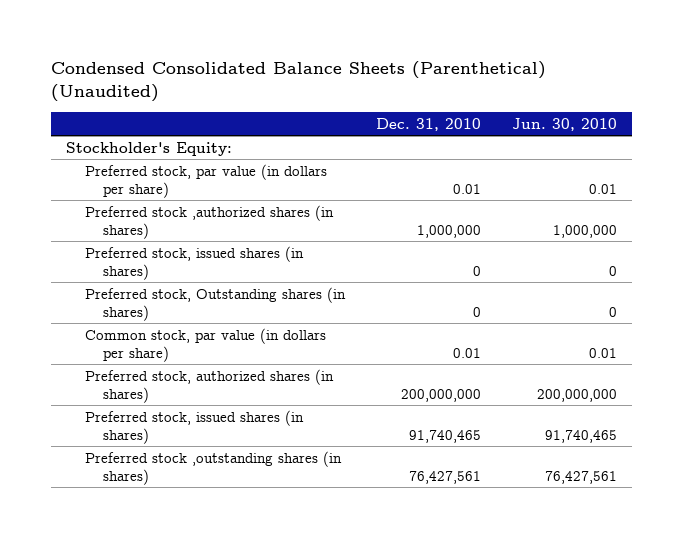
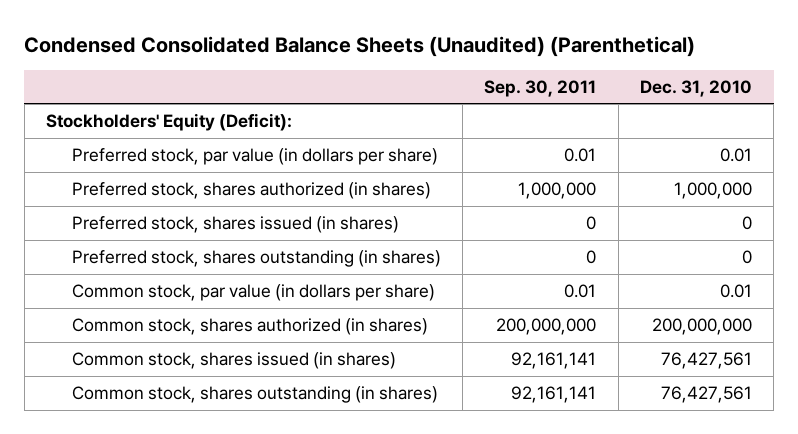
- Condensed Consolidated Balance Sheets (Parenthetical) (Unaudited)
+ Condensed Consolidated Balance Sheets (Unaudited) (Parenthetical)
- | Dec. 31, 2010 | Jun. 30, 2010
+ | Sep. 30, 2011 | Dec. 31, 2010
- Stockholder's Equity:
+ Stockholders' Equity (Deficit):
- Preferred stock ,authorized shares (in shares) | 1,000,000 | 1,000,000
- Preferred stock, issued shares (in shares) | 0 | 0
- Preferred stock, Outstanding shares (in shares) | 0 | 0
+ Preferred stock, shares authorized (in shares) | 1,000,000 | 1,000,000
+ Preferred stock, shares issued (in shares) | 0 | 0
+ Preferred stock, shares outstanding (in shares) | 0 | 0
- Preferred stock, authorized shares (in shares) | 200,000,000 | 200,000,000
- Preferred stock, issued shares (in shares) | 91,740,465 | 91,740,465
- Preferred stock ,outstanding shares (in shares) | 76,427,561 | 76,427,561
+ Common stock, shares authorized (in shares) | 200,000,000 | 200,000,000
+ Common stock, shares issued (in shares) | 92,161,141 | 76,427,561
+ Common stock, shares outstanding (in shares) | 92,161,141 | 76,427,561

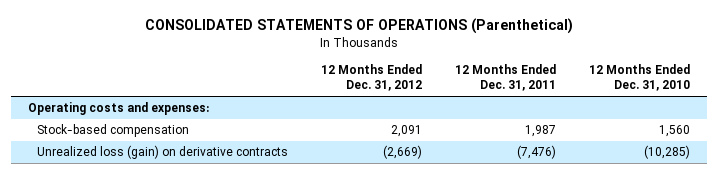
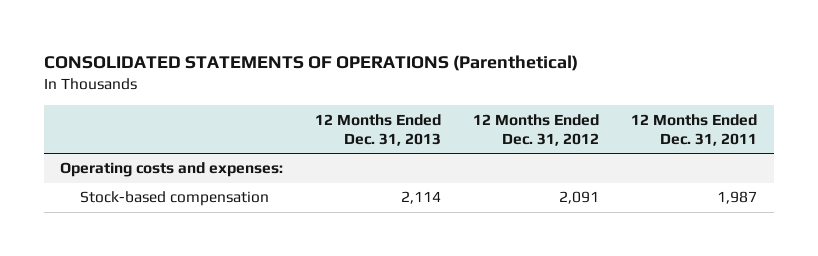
- | 12 Months Ended Dec. 31, 2012 | 12 Months Ended Dec. 31, 2011 | 12 Months Ended Dec. 31, 2010
+ | 12 Months Ended Dec. 31, 2013 | 12 Months Ended Dec. 31, 2012 | 12 Months Ended Dec. 31, 2011
- Unrealized loss (gain) on derivative contracts | (2,669) | (7,476) | (10,285)

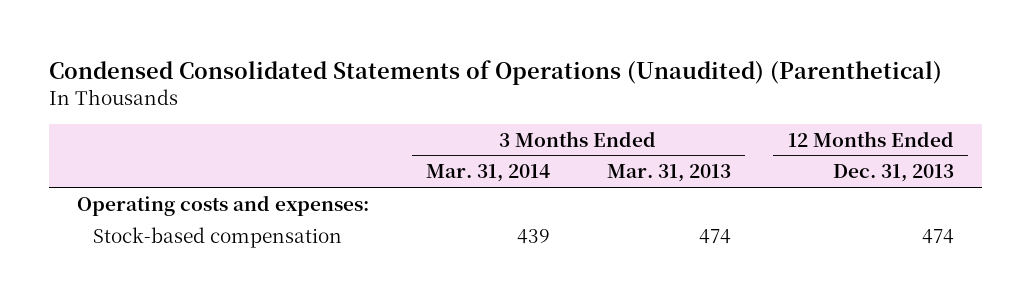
- CONSOLIDATED STATEMENTS OF OPERATIONS (Parenthetical)
+ Condensed Consolidated Statements of Operations (Unaudited) (Parenthetical)
- | 12 Months Ended Dec. 31, 2013 | 12 Months Ended Dec. 31, 2012 | 12 Months Ended Dec. 31, 2011
+ | 3 Months Ended Mar. 31, 2014 | 3 Months Ended Mar. 31, 2013 | 12 Months Ended Dec. 31, 2013
- Stock-based compensation | 2,114 | 2,091 | 1,987
+ Stock-based compensation | 439 | 474 | 474

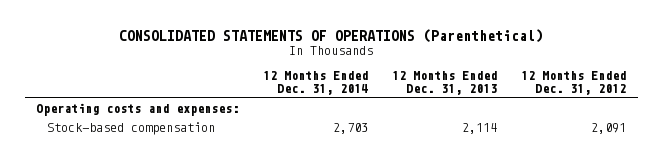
- Condensed Consolidated Statements of Operations (Unaudited) (Parenthetical)
+ CONSOLIDATED STATEMENTS OF OPERATIONS (Parenthetical)
- | 3 Months Ended Mar. 31, 2014 | 3 Months Ended Mar. 31, 2013 | 12 Months Ended Dec. 31, 2013
+ | 12 Months Ended Dec. 31, 2014 | 12 Months Ended Dec. 31, 2013 | 12 Months Ended Dec. 31, 2012
- Stock-based compensation | 439 | 474 | 474
+ Stock-based compensation | 2,703 | 2,114 | 2,091

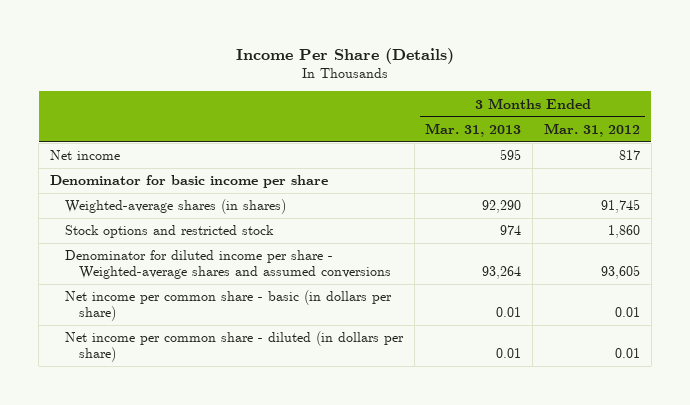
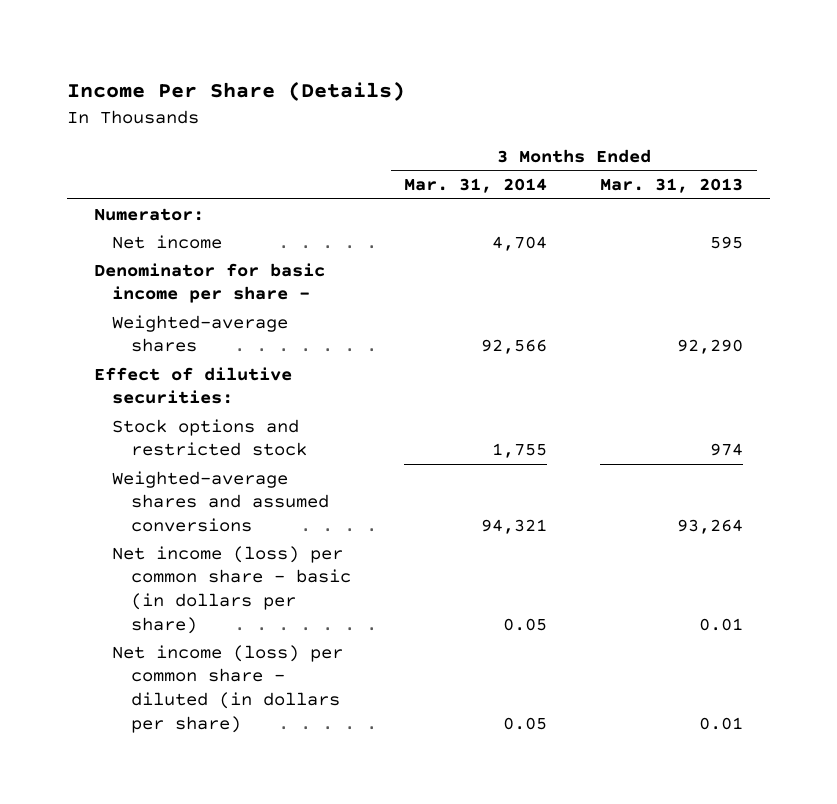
- | 3 Months Ended Mar. 31, 2013 | 3 Months Ended Mar. 31, 2012
+ | 3 Months Ended Mar. 31, 2014 | 3 Months Ended Mar. 31, 2013
+ Numerator:
- Denominator for basic income per share
- Weighted-average shares (in shares) | 92,290 | 91,745
+ Denominator for basic income per share -
+ Weighted-average shares | 92,566 | 92,290
+ Effect of dilutive securities:
- Denominator for diluted income per share - Weighted-average shares and assumed conversions | 93,264 | 93,605
- Net income per common share - basic (in dollars per share) | 0.01 | 0.01
- Net income per common share - diluted (in dollars per share) | 0.01 | 0.01
+ Weighted-average shares and assumed conversions | 94,321 | 93,264
+ Net income (loss) per common share - basic (in dollars per share) | 0.05 | 0.01
+ Net income (loss) per common share - diluted (in dollars per share) | 0.05 | 0.01

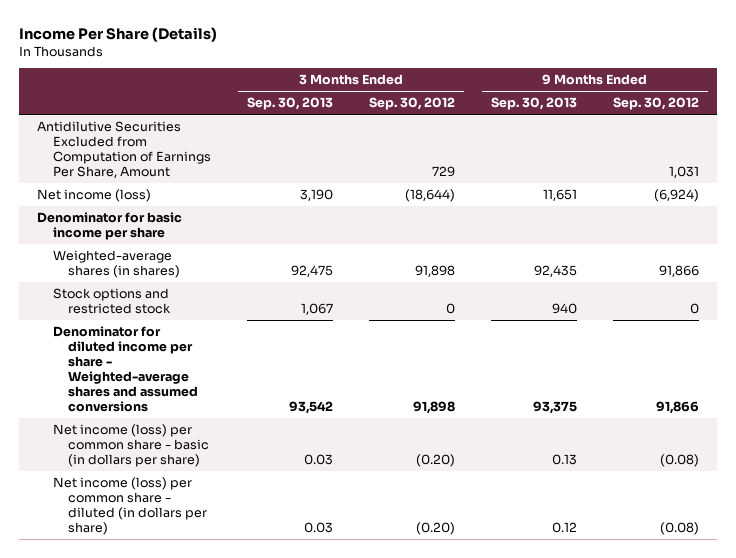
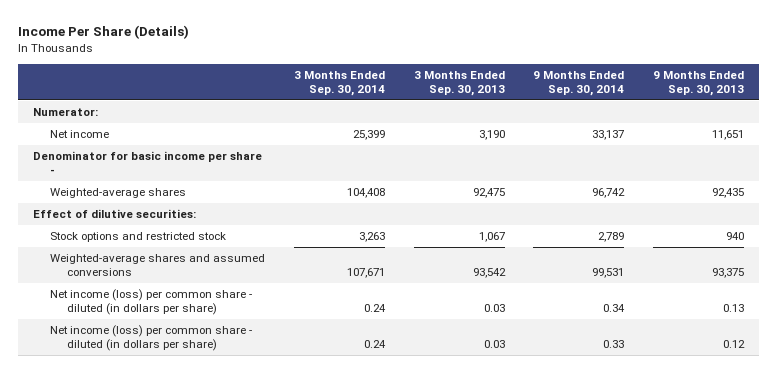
- | 3 Months Ended Sep. 30, 2013 | 3 Months Ended Sep. 30, 2012 | 9 Months Ended Sep. 30, 2013 | 9 Months Ended Sep. 30, 2012
+ | 3 Months Ended Sep. 30, 2014 | 3 Months Ended Sep. 30, 2013 | 9 Months Ended Sep. 30, 2014 | 9 Months Ended Sep. 30, 2013
- Antidilutive Securities Excluded from Computation of Earnings Per Share, Amount | | 729 | | 1,031
- Net income (loss) | 3,190 | (18,644) | 11,651 | (6,924)
- Denominator for basic income per share
- Weighted-average shares (in shares) | 92,475 | 91,898 | 92,435 | 91,866
+ Numerator:
+ Net income | 25,399 | 3,190 | 33,137 | 11,651
+ Denominator for basic income per share -
+ Weighted-average shares | 104,408 | 92,475 | 96,742 | 92,435
+ Effect of dilutive securities:
- Denominator for diluted income per share - Weighted-average shares and assumed conversions | 93,542 | 91,898 | 93,375 | 91,866
- Net income (loss) per common share - basic (in dollars per share) | 0.03 | (0.20) | 0.13 | (0.08)
+ Weighted-average shares and assumed conversions | 107,671 | 93,542 | 99,531 | 93,375
+ Net income (loss) per common share - diluted (in dollars per share) | 0.24 | 0.03 | 0.34 | 0.13

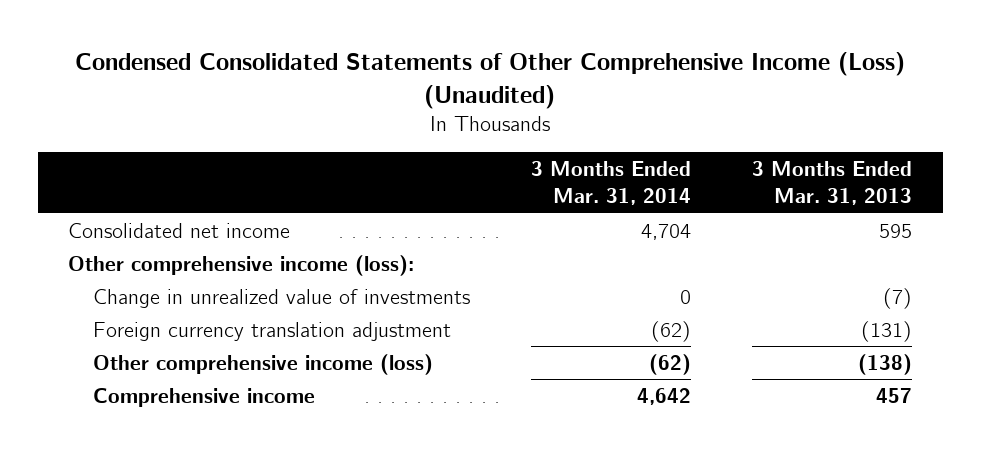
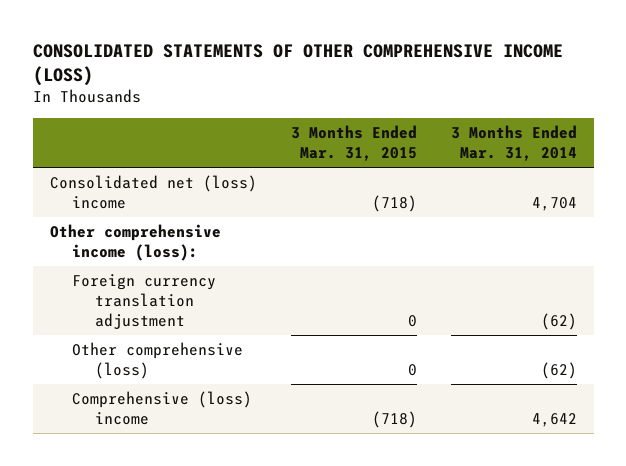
- Condensed Consolidated Statements of Other Comprehensive Income (Loss) (Unaudited)
+ CONSOLIDATED STATEMENTS OF OTHER COMPREHENSIVE INCOME (LOSS)
- | 3 Months Ended Mar. 31, 2014 | 3 Months Ended Mar. 31, 2013
+ | 3 Months Ended Mar. 31, 2015 | 3 Months Ended Mar. 31, 2014
- Consolidated net income | 4,704 | 595
+ Consolidated net (loss) income | (718) | 4,704
- Change in unrealized value of investments | 0 | (7)
- Other comprehensive income (loss) | (62) | (138)
- Comprehensive income | 4,642 | 457
+ Other comprehensive (loss) | 0 | (62)
+ Comprehensive (loss) income | (718) | 4,642

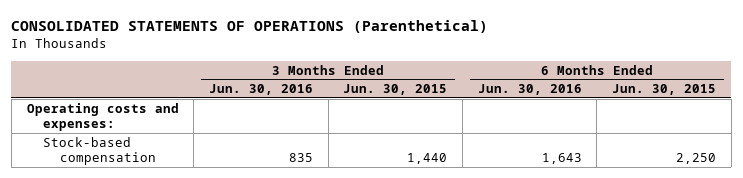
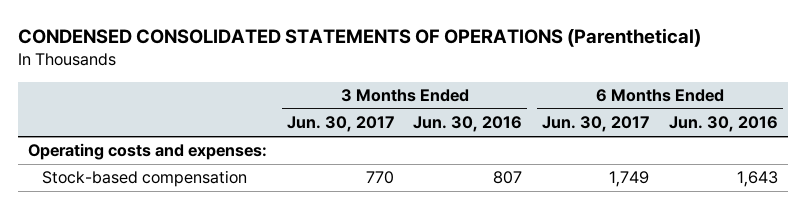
- CONSOLIDATED STATEMENTS OF OPERATIONS (Parenthetical)
+ CONDENSED CONSOLIDATED STATEMENTS OF OPERATIONS (Parenthetical)
- | 3 Months Ended Jun. 30, 2016 | 3 Months Ended Jun. 30, 2015 | 6 Months Ended Jun. 30, 2016 | 6 Months Ended Jun. 30, 2015
+ | 3 Months Ended Jun. 30, 2017 | 3 Months Ended Jun. 30, 2016 | 6 Months Ended Jun. 30, 2017 | 6 Months Ended Jun. 30, 2016
- Stock-based compensation | 835 | 1,440 | 1,643 | 2,250
+ Stock-based compensation | 770 | 807 | 1,749 | 1,643

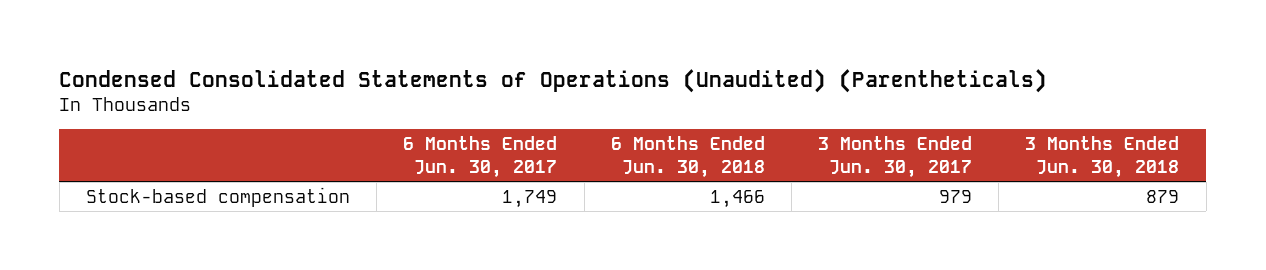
- CONDENSED CONSOLIDATED STATEMENTS OF OPERATIONS (Parenthetical)
+ Condensed Consolidated Statements of Operations (Unaudited) (Parentheticals)
- | 3 Months Ended Jun. 30, 2017 | 3 Months Ended Jun. 30, 2016 | 6 Months Ended Jun. 30, 2017 | 6 Months Ended Jun. 30, 2016
+ | 6 Months Ended Jun. 30, 2017 | 6 Months Ended Jun. 30, 2018 | 3 Months Ended Jun. 30, 2017 | 3 Months Ended Jun. 30, 2018
- Operating costs and expenses:
- Stock-based compensation | 770 | 807 | 1,749 | 1,643
+ Stock-based compensation | 1,749 | 1,466 | 979 | 879

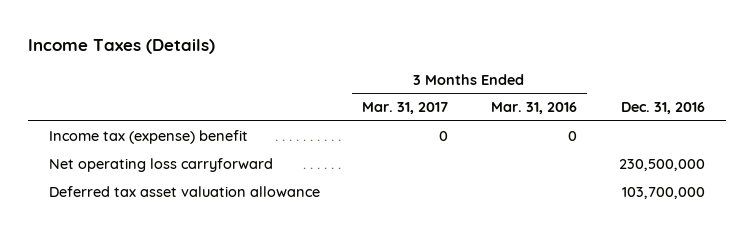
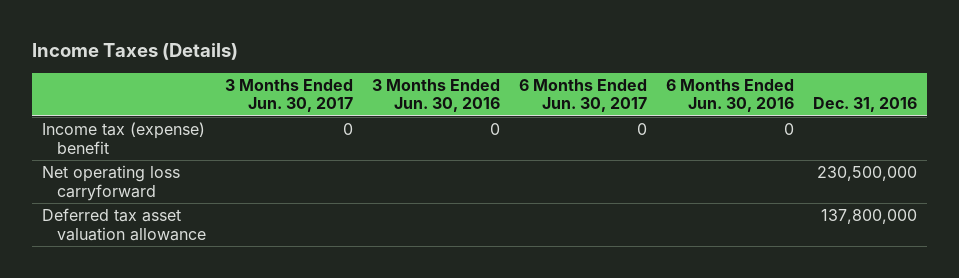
- | 3 Months Ended Mar. 31, 2017 | 3 Months Ended Mar. 31, 2016 | Dec. 31, 2016
+ | 3 Months Ended Jun. 30, 2017 | 3 Months Ended Jun. 30, 2016 | 6 Months Ended Jun. 30, 2017 | 6 Months Ended Jun. 30, 2016 | Dec. 31, 2016
- Deferred tax asset valuation allowance | | | 103,700,000
+ Deferred tax asset valuation allowance | | | | | 137,800,000

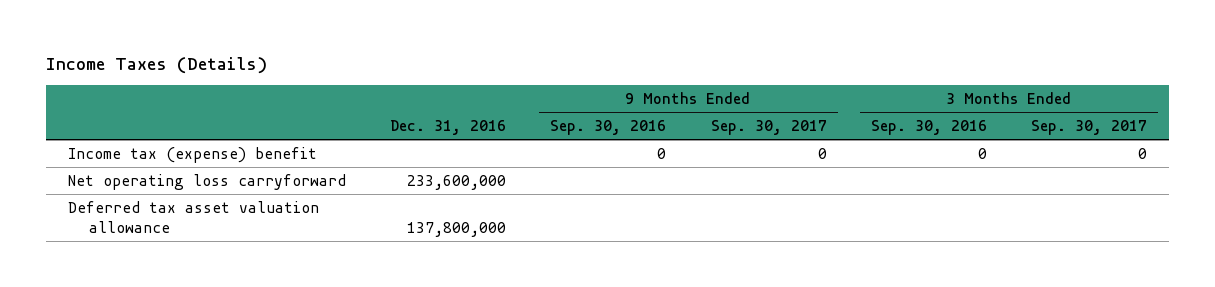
- | 3 Months Ended Jun. 30, 2017 | 3 Months Ended Jun. 30, 2016 | 6 Months Ended Jun. 30, 2017 | 6 Months Ended Jun. 30, 2016 | Dec. 31, 2016
+ | Dec. 31, 2016 | 9 Months Ended Sep. 30, 2016 | 9 Months Ended Sep. 30, 2017 | 3 Months Ended Sep. 30, 2016 | 3 Months Ended Sep. 30, 2017
- Net operating loss carryforward | | | | | 230,500,000
+ Net operating loss carryforward | 233,600,000 | | | |

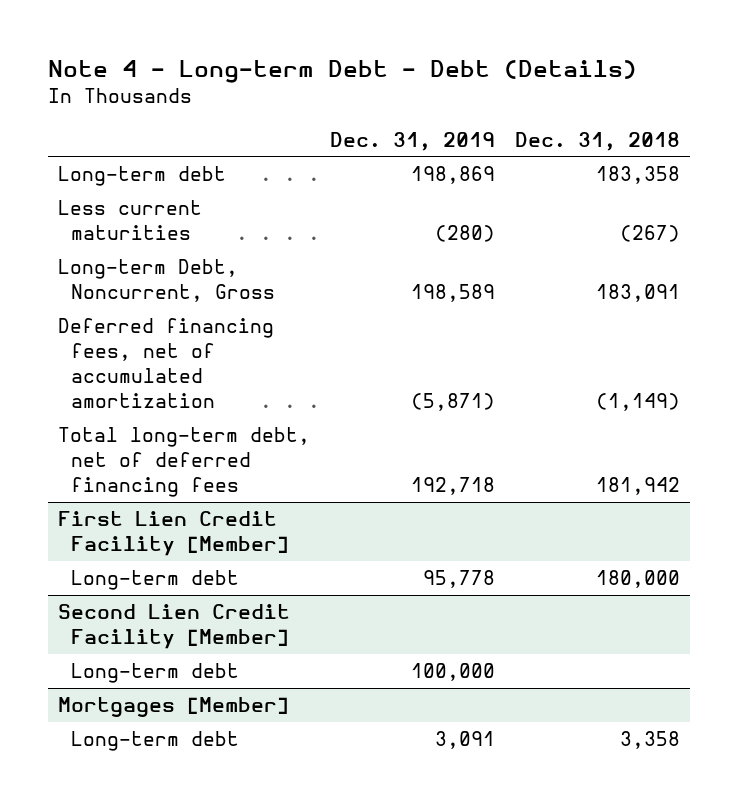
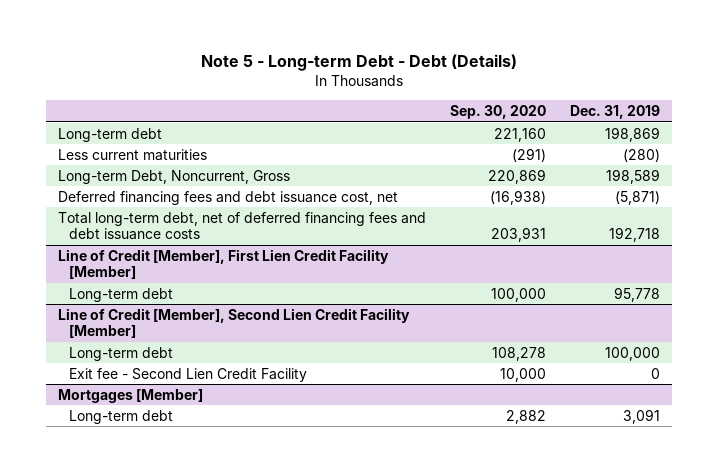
- Note 4 - Long-term Debt - Debt (Details)
+ Note 5 - Long-term Debt - Debt (Details)
- | Dec. 31, 2019 | Dec. 31, 2018
+ | Sep. 30, 2020 | Dec. 31, 2019
- Deferred financing fees, net of accumulated amortization | (5,871) | (1,149)
- Total long-term debt, net of deferred financing fees | 192,718 | 181,942
- First Lien Credit Facility [Member]
+ Deferred financing fees and debt issuance cost, net | (16,938) | (5,871)
+ Total long-term debt, net of deferred financing fees and debt issuance costs | 203,931 | 192,718
+ Line of Credit [Member], First Lien Credit Facility [Member]
- Second Lien Credit Facility [Member]
+ Line of Credit [Member], Second Lien Credit Facility [Member]
+ Exit fee - Second Lien Credit Facility | 10,000 | 0

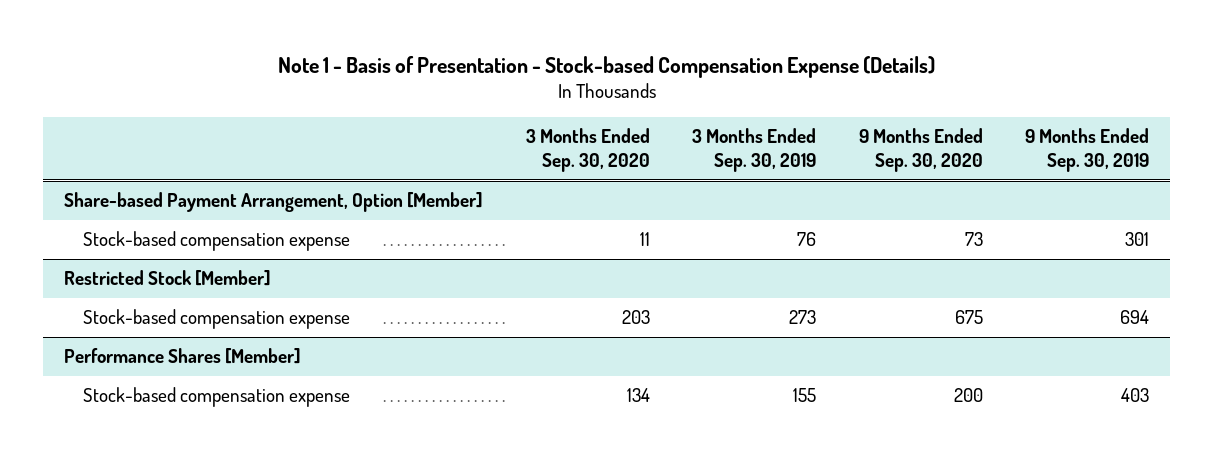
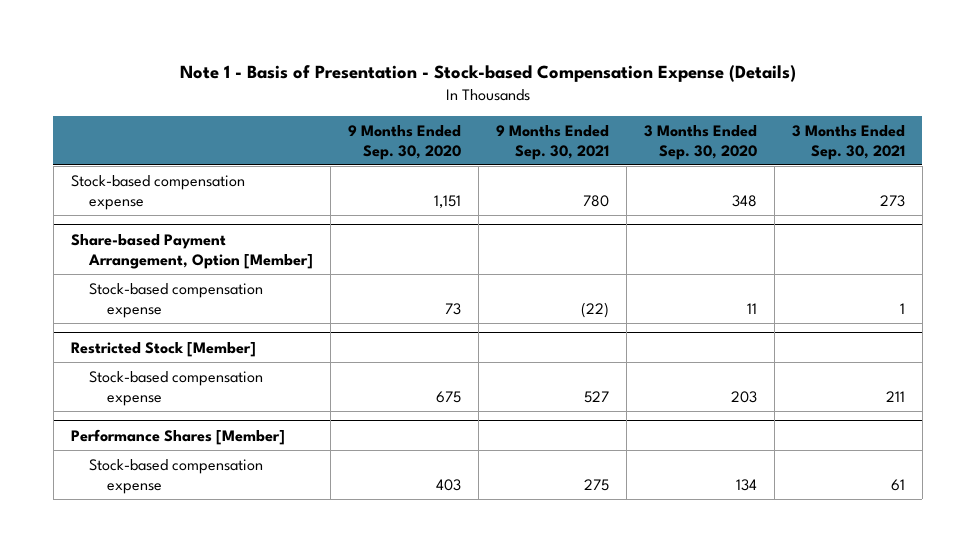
- | 3 Months Ended Sep. 30, 2020 | 3 Months Ended Sep. 30, 2019 | 9 Months Ended Sep. 30, 2020 | 9 Months Ended Sep. 30, 2019
+ | 9 Months Ended Sep. 30, 2020 | 9 Months Ended Sep. 30, 2021 | 3 Months Ended Sep. 30, 2020 | 3 Months Ended Sep. 30, 2021
+ Stock-based compensation expense | 1,151 | 780 | 348 | 273
@ Performance Shares [Member]
- Stock-based compensation expense | 134 | 155 | 200 | 403
+ Stock-based compensation expense | 403 | 275 | 134 | 61

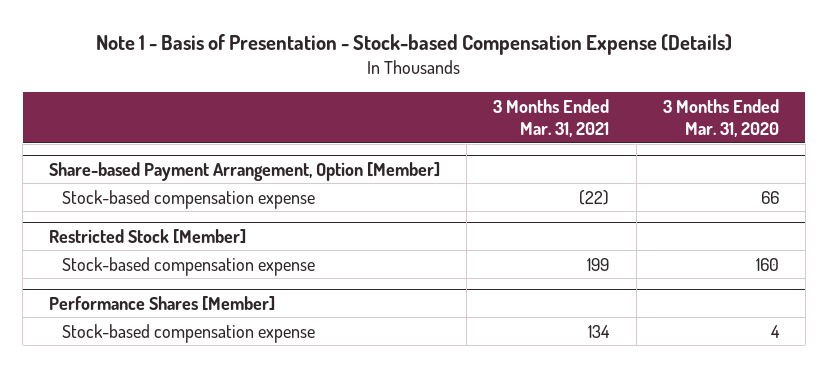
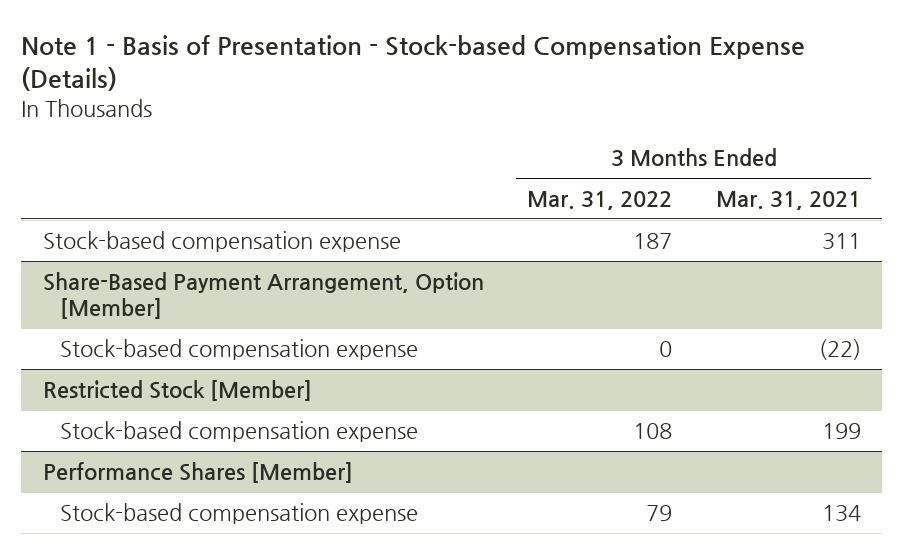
- | 3 Months Ended Mar. 31, 2021 | 3 Months Ended Mar. 31, 2020
+ | 3 Months Ended Mar. 31, 2022 | 3 Months Ended Mar. 31, 2021
- Share-based Payment Arrangement, Option [Member]
+ Stock-based compensation expense | 187 | 311
+ Share-Based Payment Arrangement, Option [Member]

